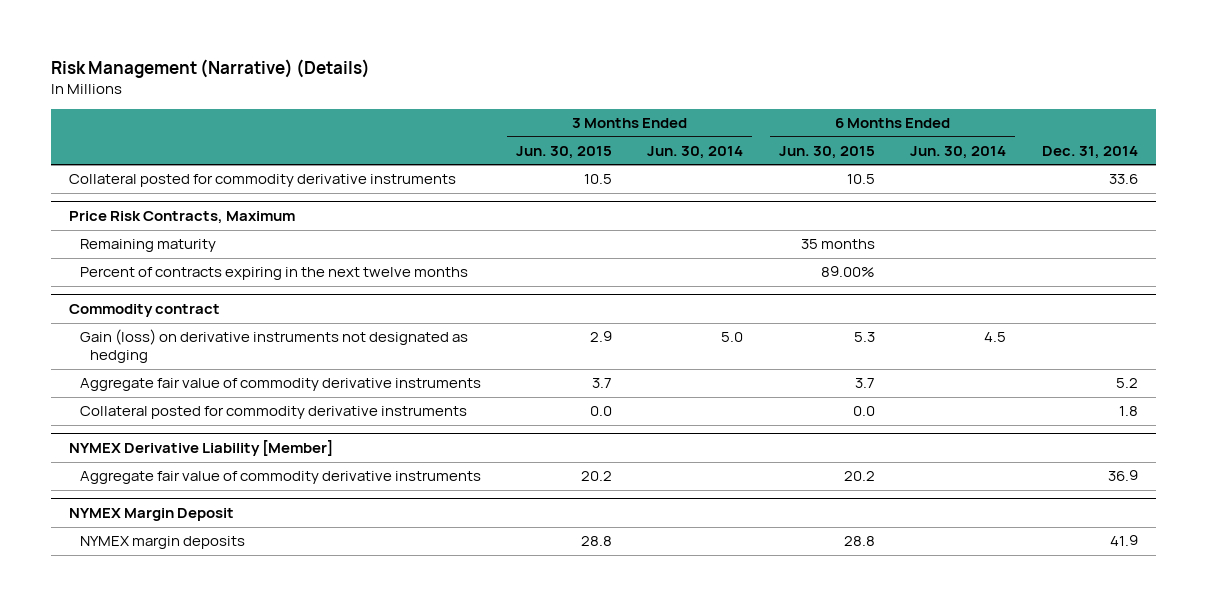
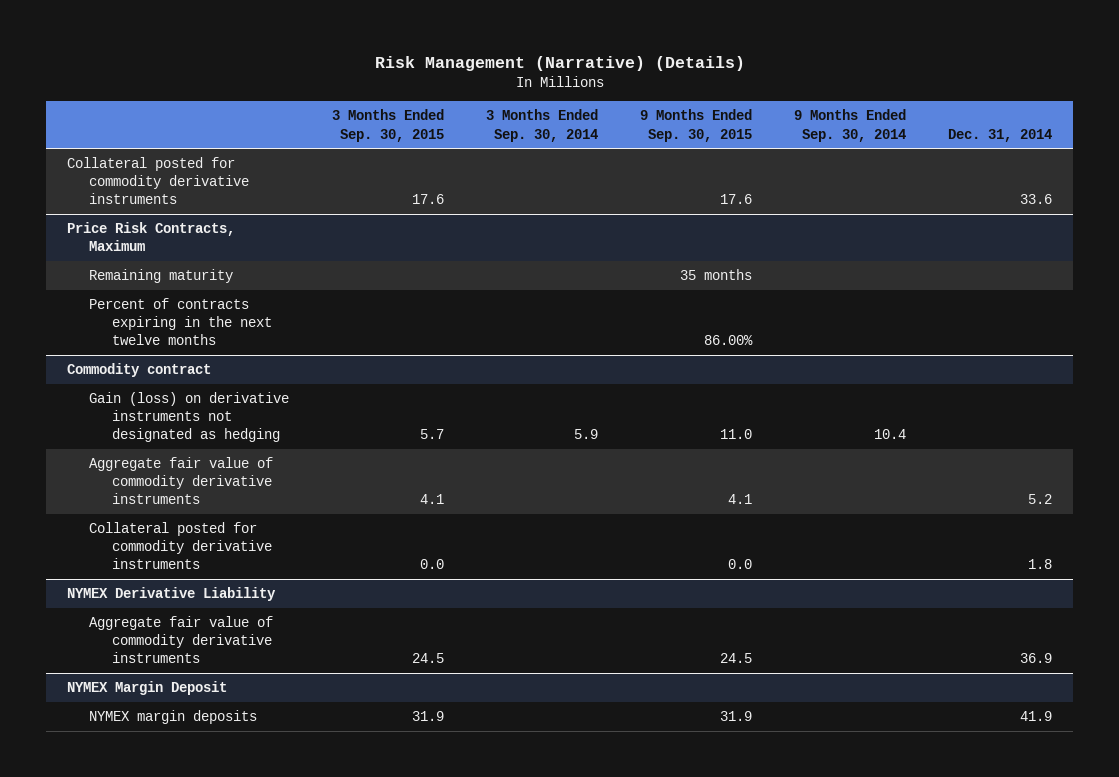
- | 3 Months Ended Jun. 30, 2015 | 3 Months Ended Jun. 30, 2014 | 6 Months Ended Jun. 30, 2015 | 6 Months Ended Jun. 30, 2014 | Dec. 31, 2014
+ | 3 Months Ended Sep. 30, 2015 | 3 Months Ended Sep. 30, 2014 | 9 Months Ended Sep. 30, 2015 | 9 Months Ended Sep. 30, 2014 | Dec. 31, 2014
- NYMEX Derivative Liability [Member]
+ NYMEX Derivative Liability

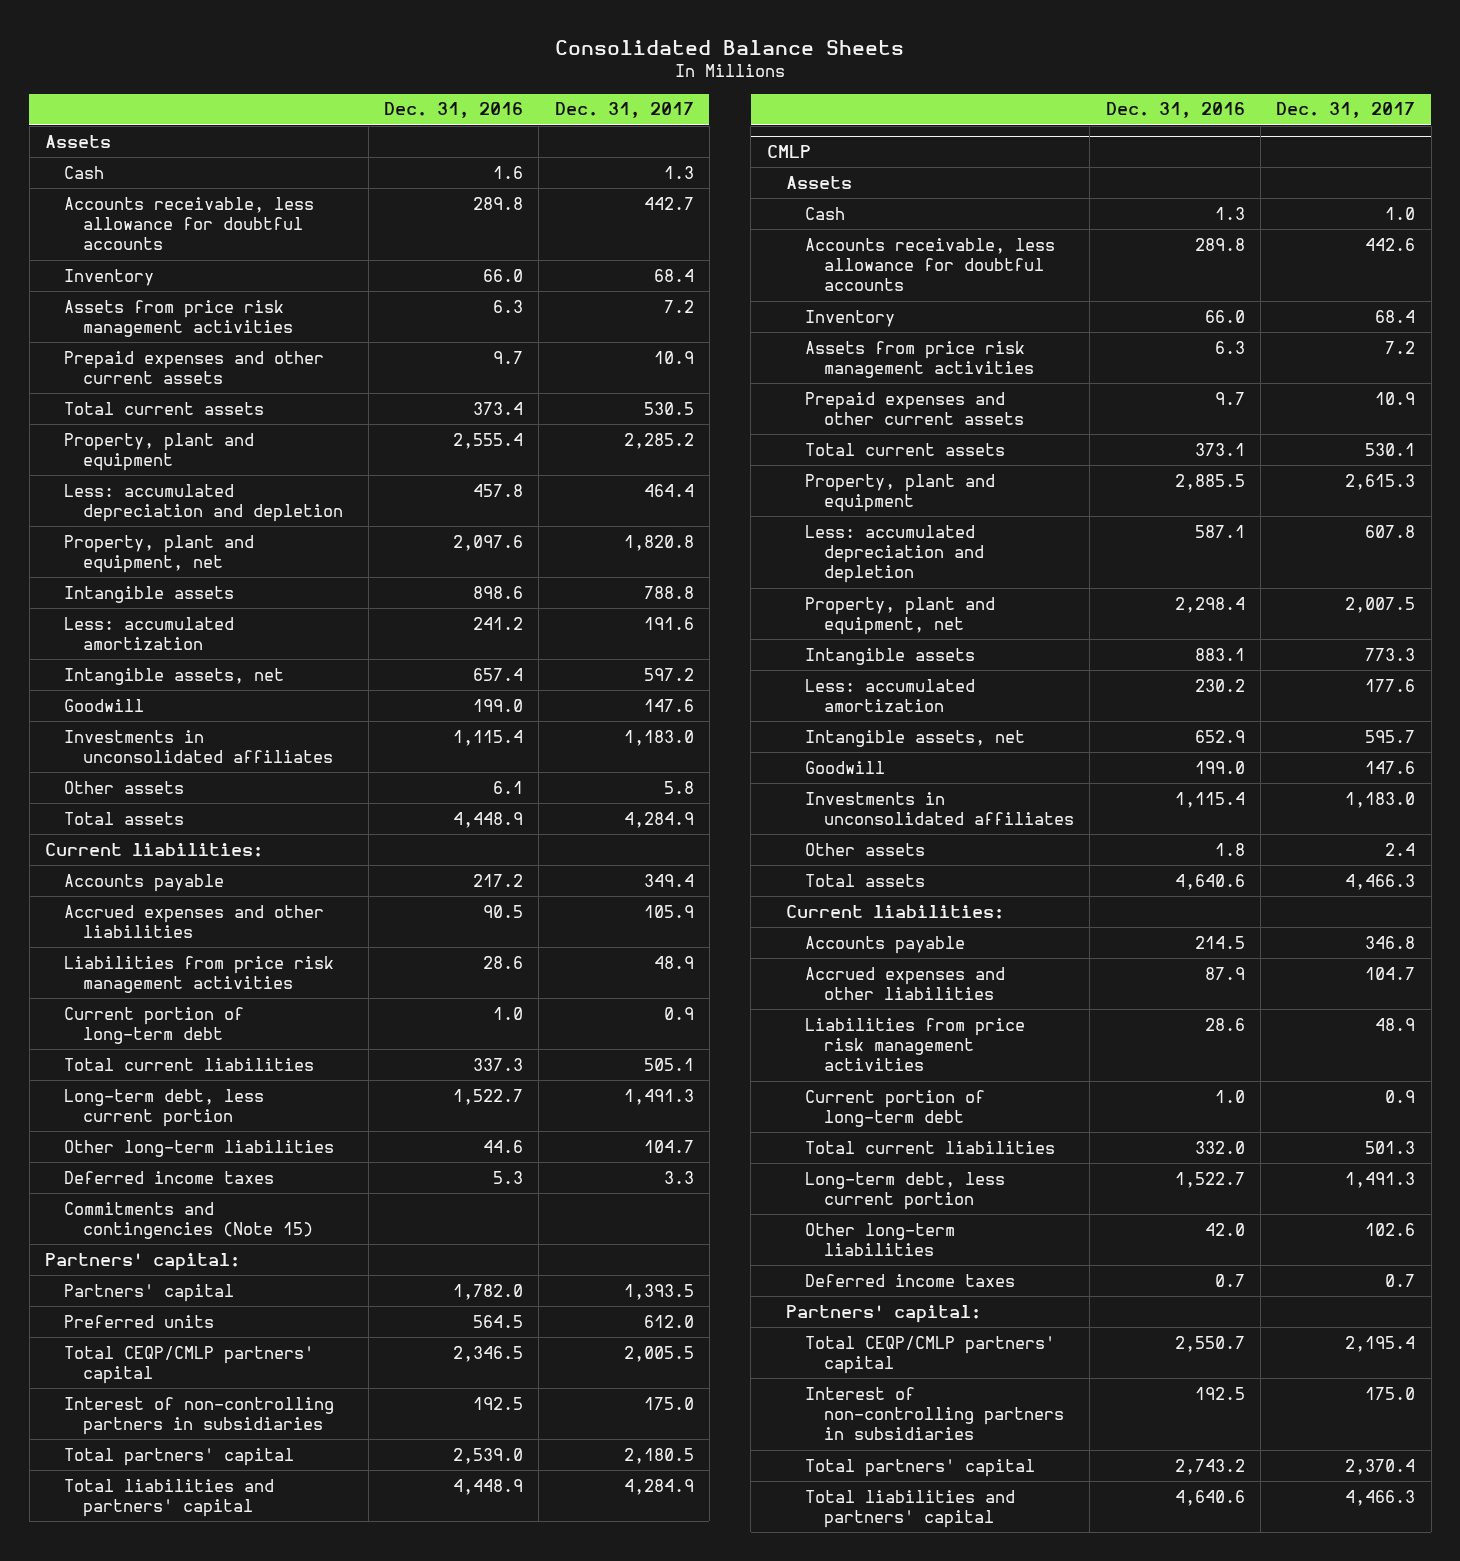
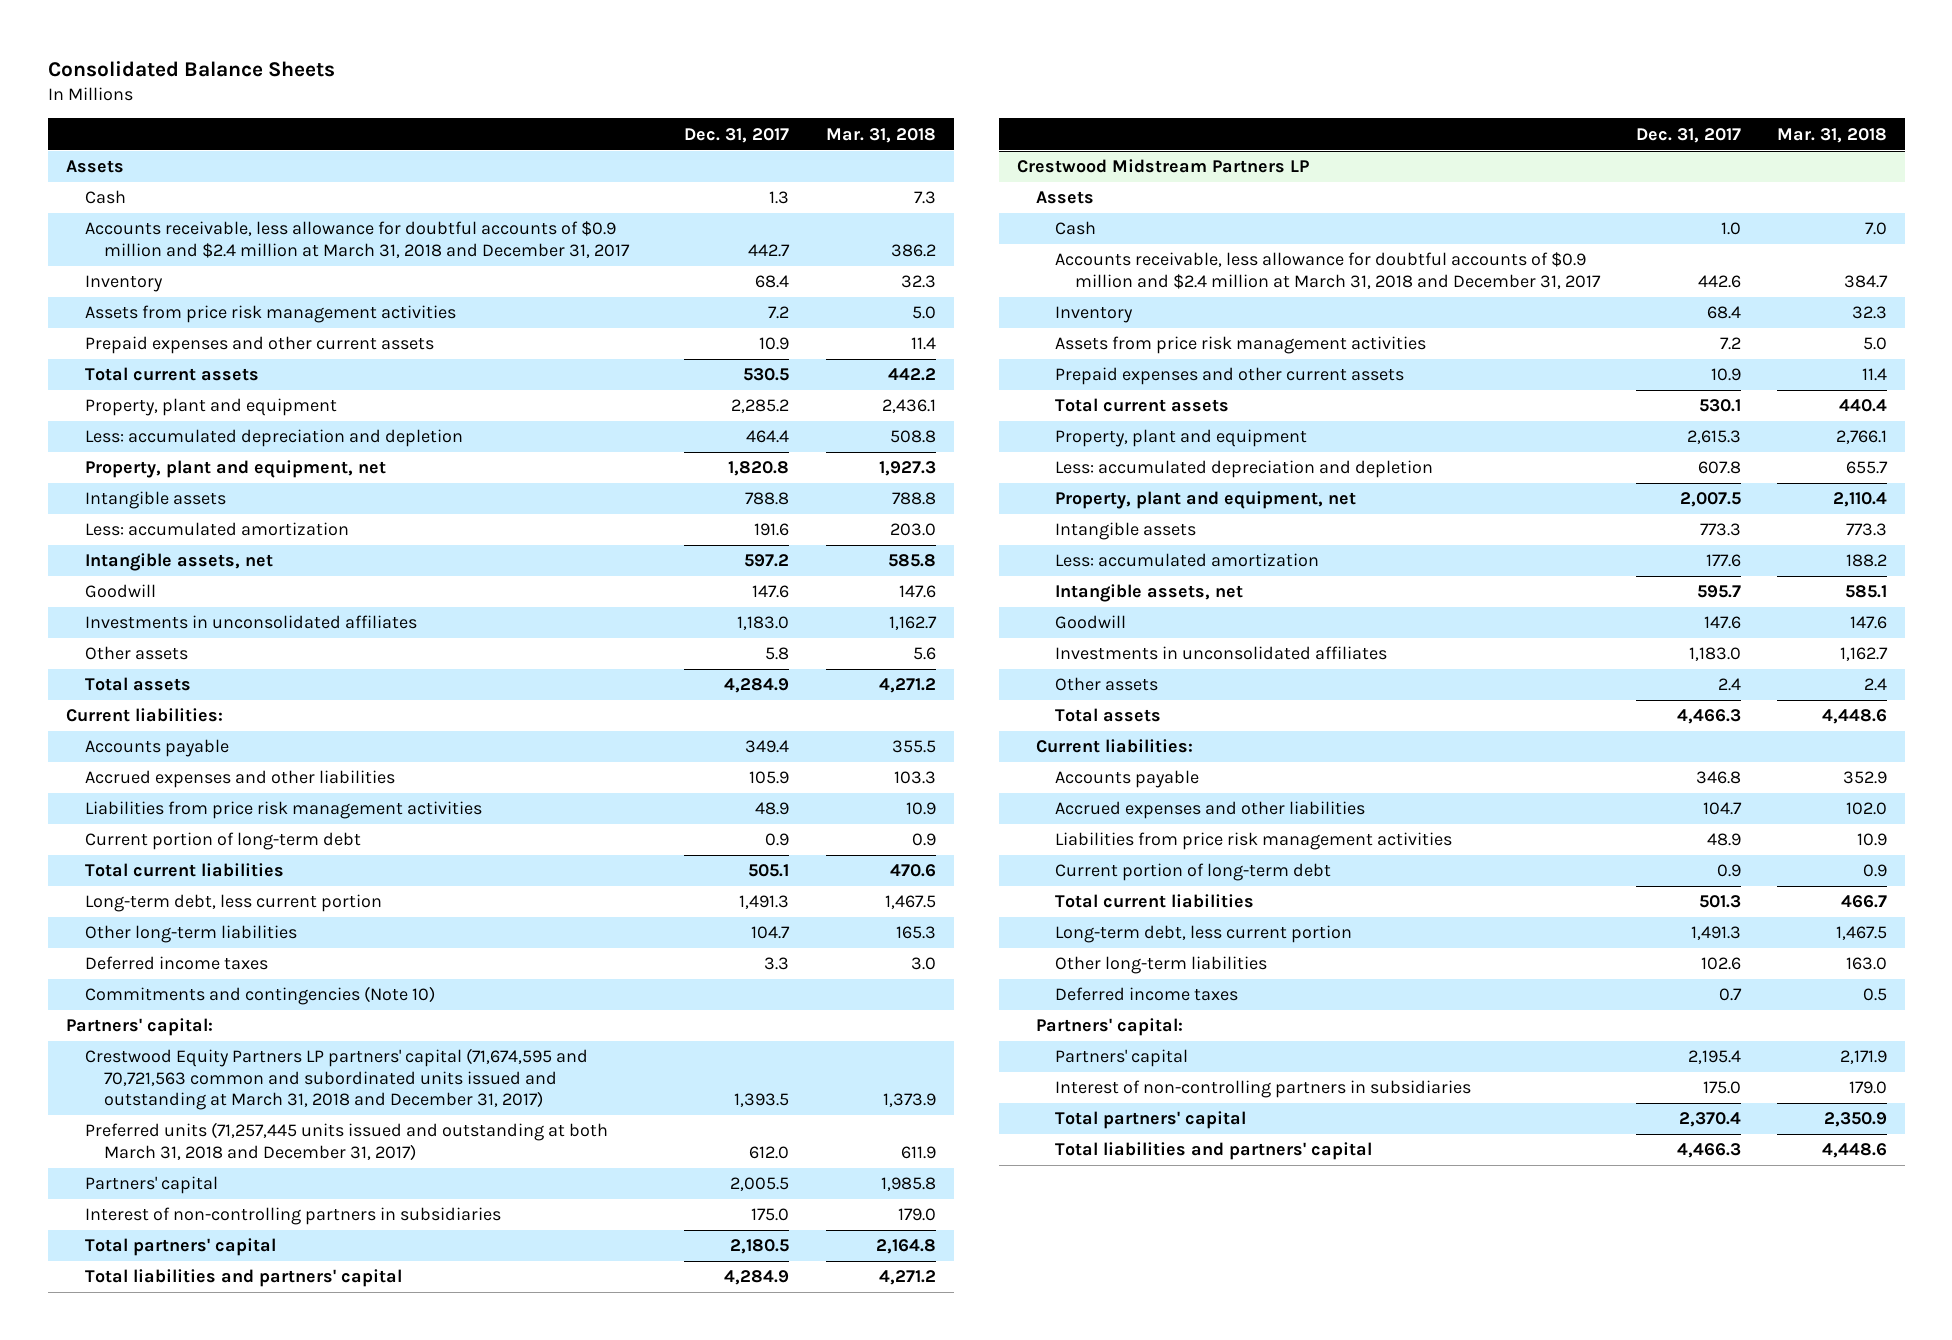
- | Dec. 31, 2016 | Dec. 31, 2017
+ | Dec. 31, 2017 | Mar. 31, 2018
- Accounts receivable, less allowance for doubtful accounts | 289.8 | 442.7
+ Accounts receivable, less allowance for doubtful accounts of $0.9 million and $2.4 million at March 31, 2018 and December 31, 2017 | 442.7 | 386.2
- Commitments and contingencies (Note 15)
+ Commitments and contingencies (Note 10)
- Partners' capital | 1,782.0 | 1,393.5
- Preferred units | 564.5 | 612.0
- Total CEQP/CMLP partners' capital | 2,346.5 | 2,005.5
+ Crestwood Equity Partners LP partners' capital (71,674,595 and 70,721,563 common and subordinated units issued and outstanding at March 31, 2018 and December 31, 2017) | 1,393.5 | 1,373.9
+ Preferred units (71,257,445 units issued and outstanding at both March 31, 2018 and December 31, 2017) | 612.0 | 611.9
+ Partners' capital | 2,005.5 | 1,985.8
- CMLP
+ Crestwood Midstream Partners LP
- Accounts receivable, less allowance for doubtful accounts | 289.8 | 442.6
+ Accounts receivable, less allowance for doubtful accounts of $0.9 million and $2.4 million at March 31, 2018 and December 31, 2017 | 442.6 | 384.7
- Total CEQP/CMLP partners' capital | 2,550.7 | 2,195.4
+ Partners' capital | 2,195.4 | 2,171.9

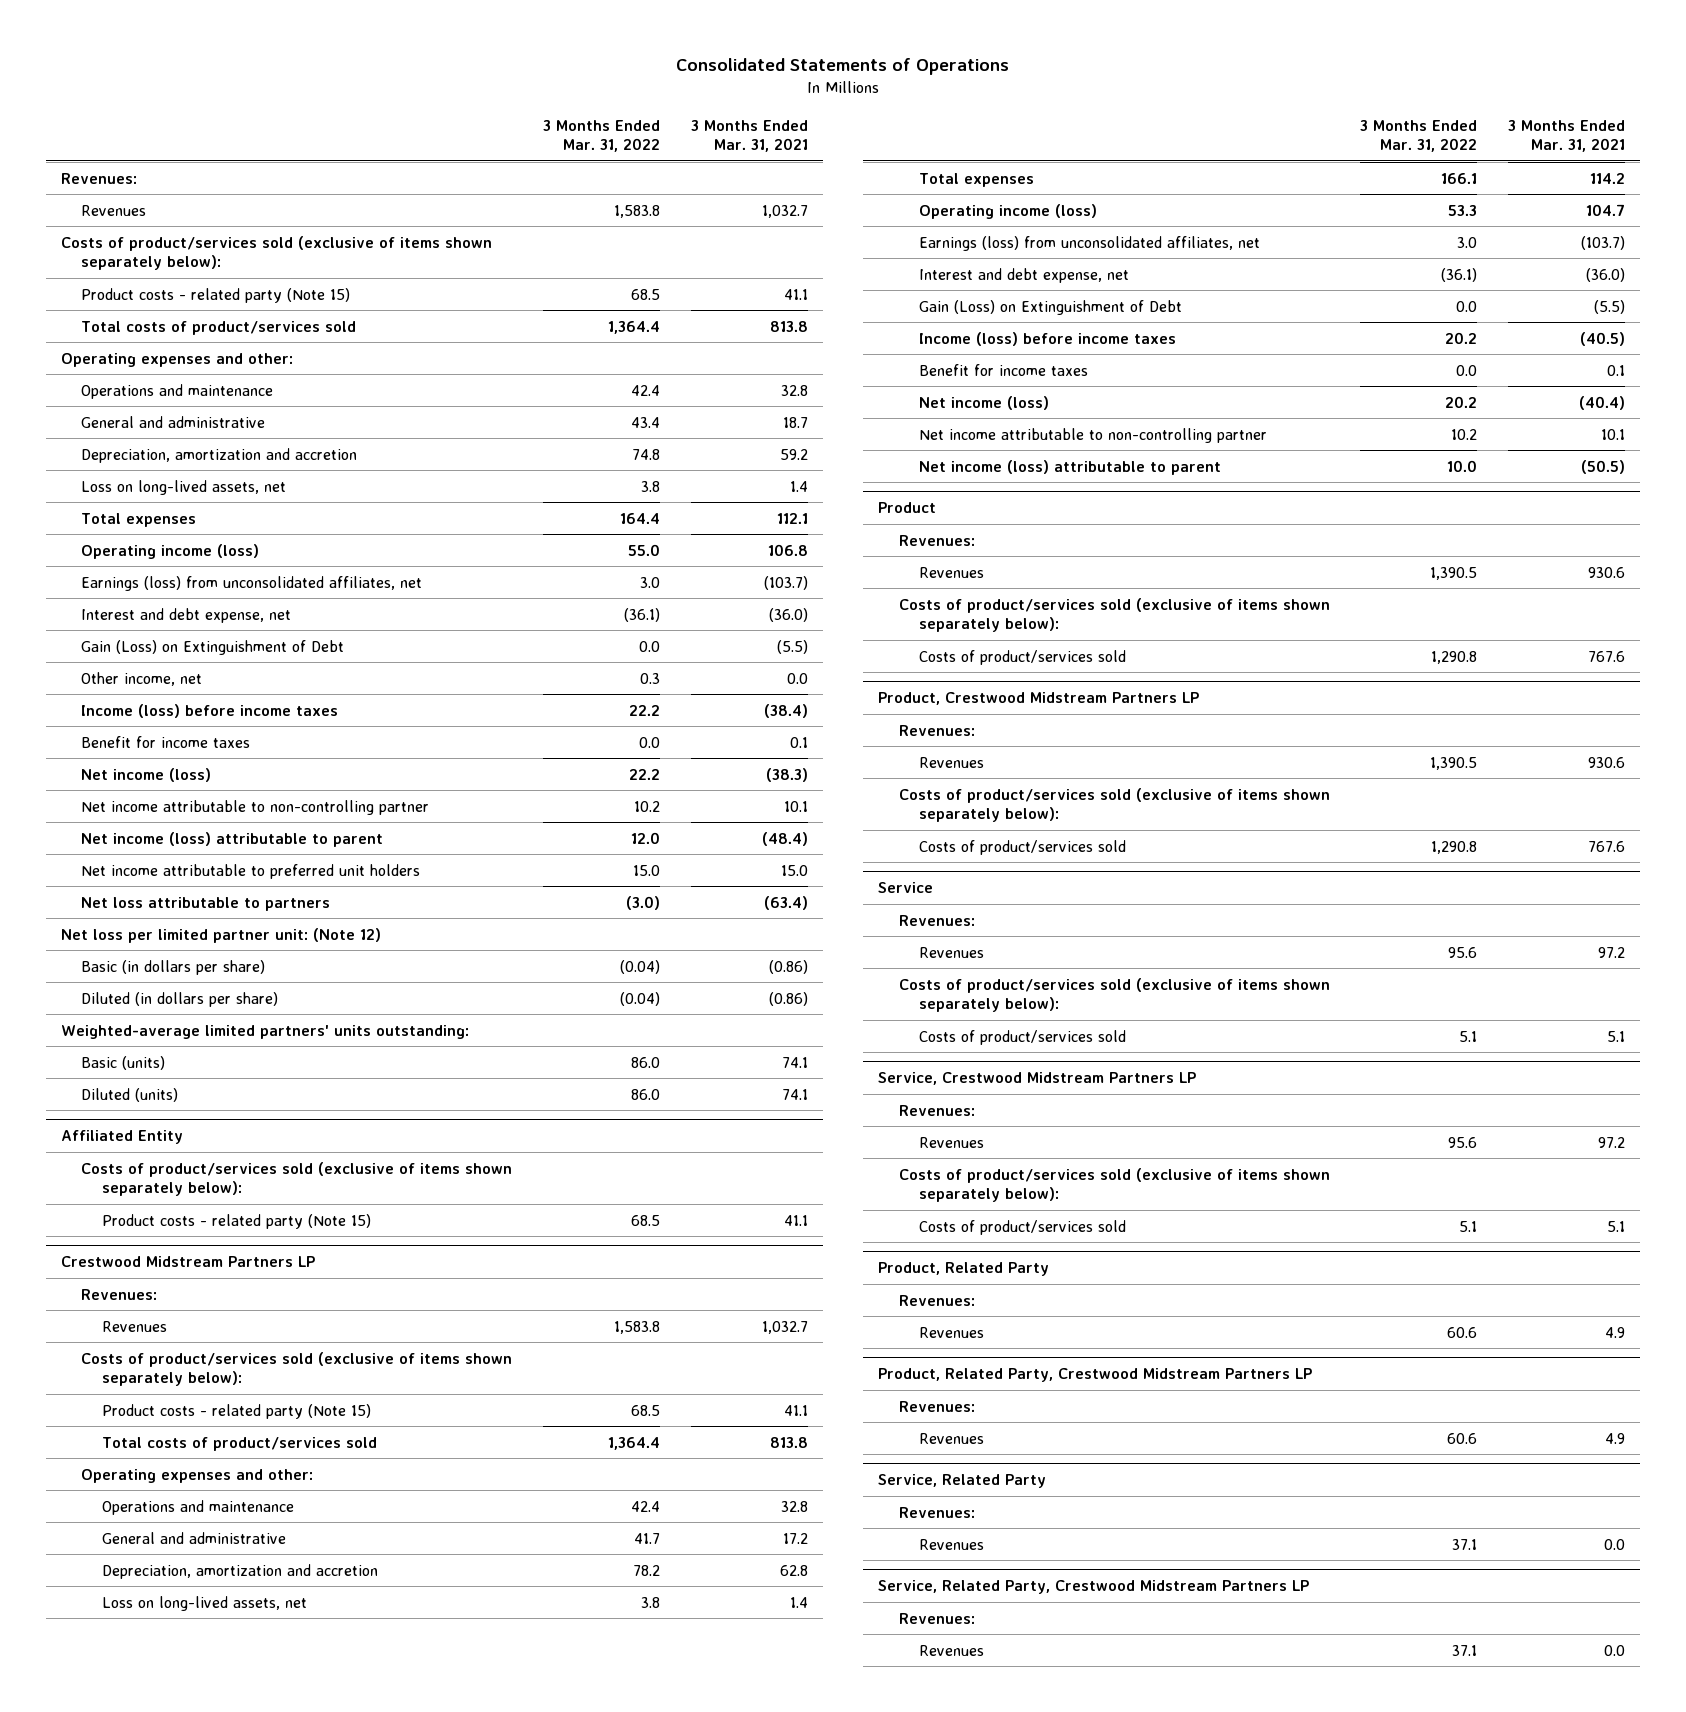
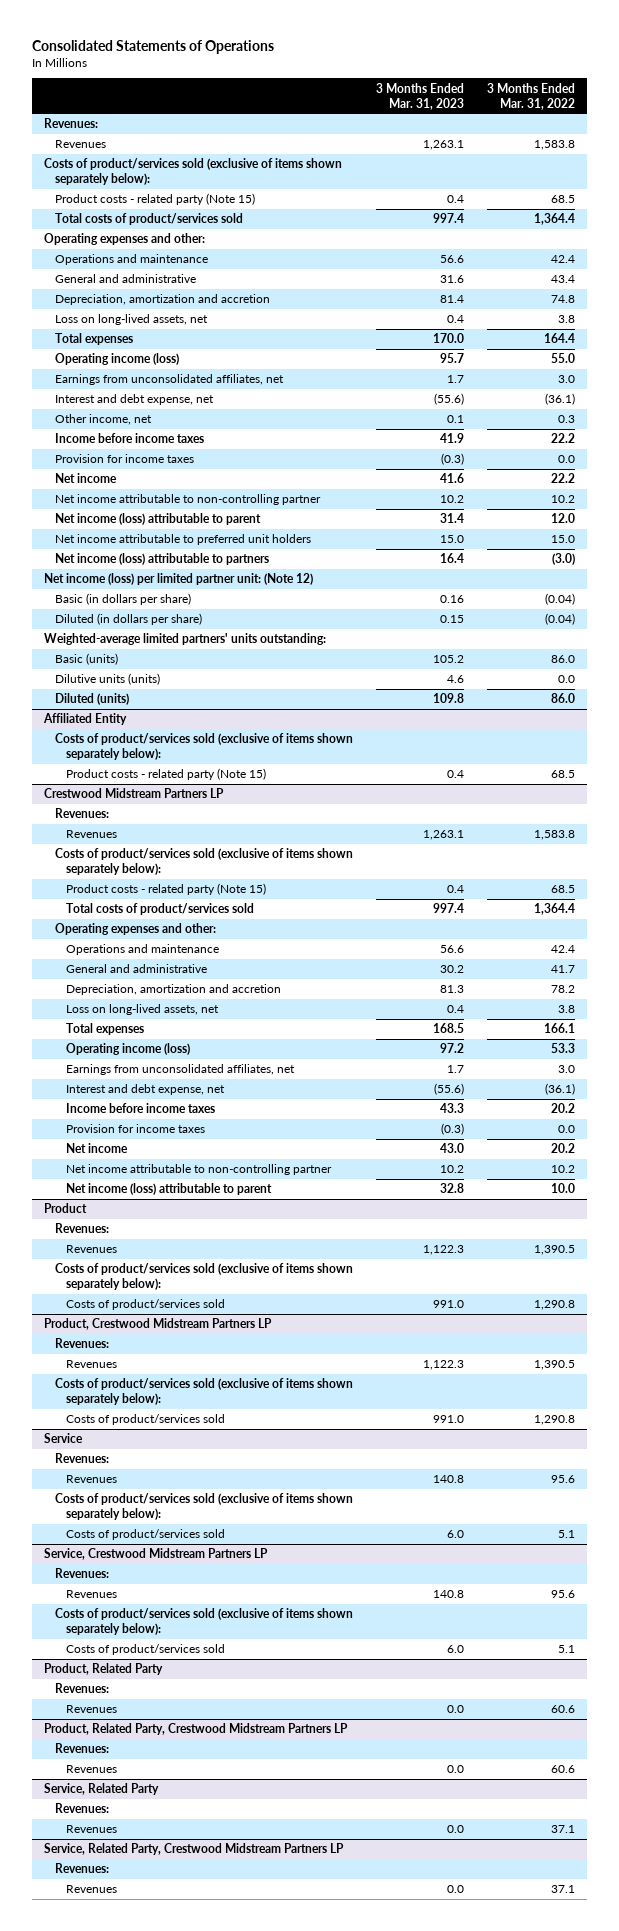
- | 3 Months Ended Mar. 31, 2022 | 3 Months Ended Mar. 31, 2021
+ | 3 Months Ended Mar. 31, 2023 | 3 Months Ended Mar. 31, 2022
- Earnings (loss) from unconsolidated affiliates, net | 3.0 | (103.7)
+ Earnings from unconsolidated affiliates, net | 1.7 | 3.0
- Gain (Loss) on Extinguishment of Debt | 0.0 | (5.5)
- Income (loss) before income taxes | 22.2 | (38.4)
- Benefit for income taxes | 0.0 | 0.1
- Net income (loss) | 22.2 | (38.3)
+ Income before income taxes | 41.9 | 22.2
+ Provision for income taxes | (0.3) | 0.0
+ Net income | 41.6 | 22.2
- Net loss attributable to partners | (3.0) | (63.4)
- Net loss per limited partner unit: (Note 12)
+ Net income (loss) attributable to partners | 16.4 | (3.0)
+ Net income (loss) per limited partner unit: (Note 12)
+ Dilutive units (units) | 4.6 | 0.0
@ Crestwood Midstream Partners LP
- Earnings (loss) from unconsolidated affiliates, net | 3.0 | (103.7)
+ Earnings from unconsolidated affiliates, net | 1.7 | 3.0
- Gain (Loss) on Extinguishment of Debt | 0.0 | (5.5)
- Income (loss) before income taxes | 20.2 | (40.5)
- Benefit for income taxes | 0.0 | 0.1
- Net income (loss) | 20.2 | (40.4)
+ Income before income taxes | 43.3 | 20.2
+ Provision for income taxes | (0.3) | 0.0
+ Net income | 43.0 | 20.2

